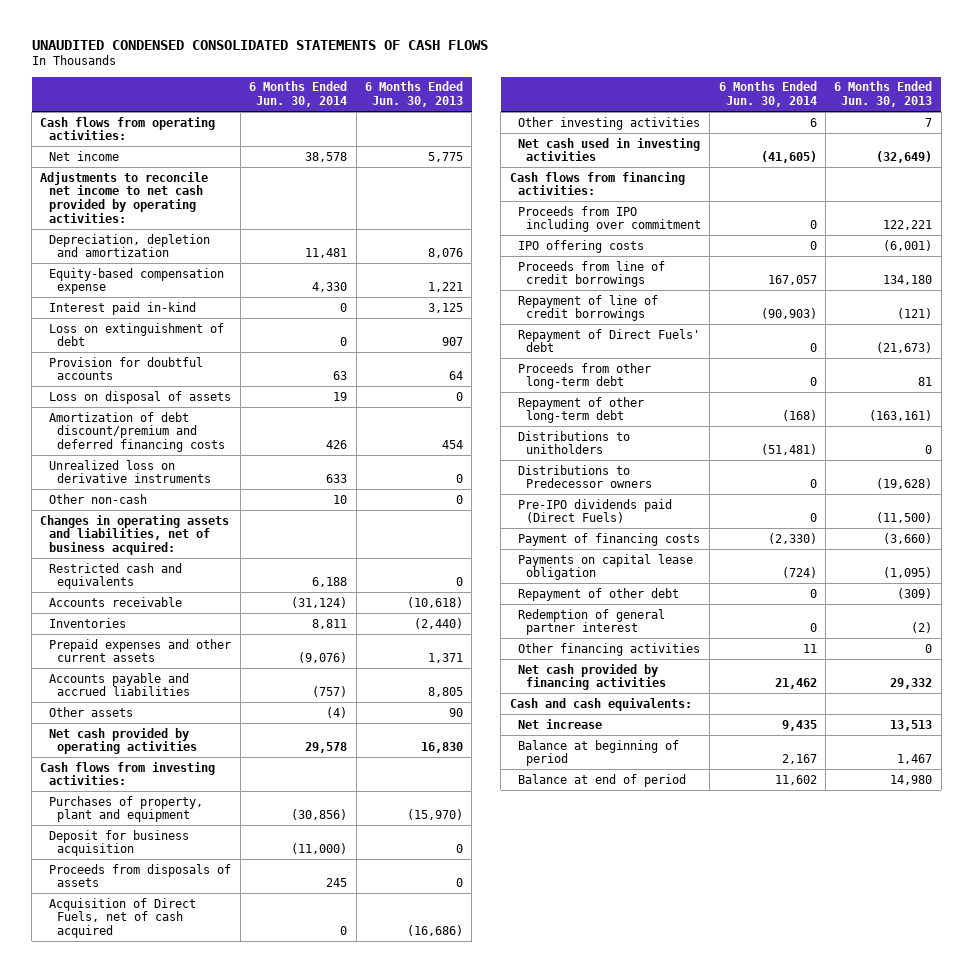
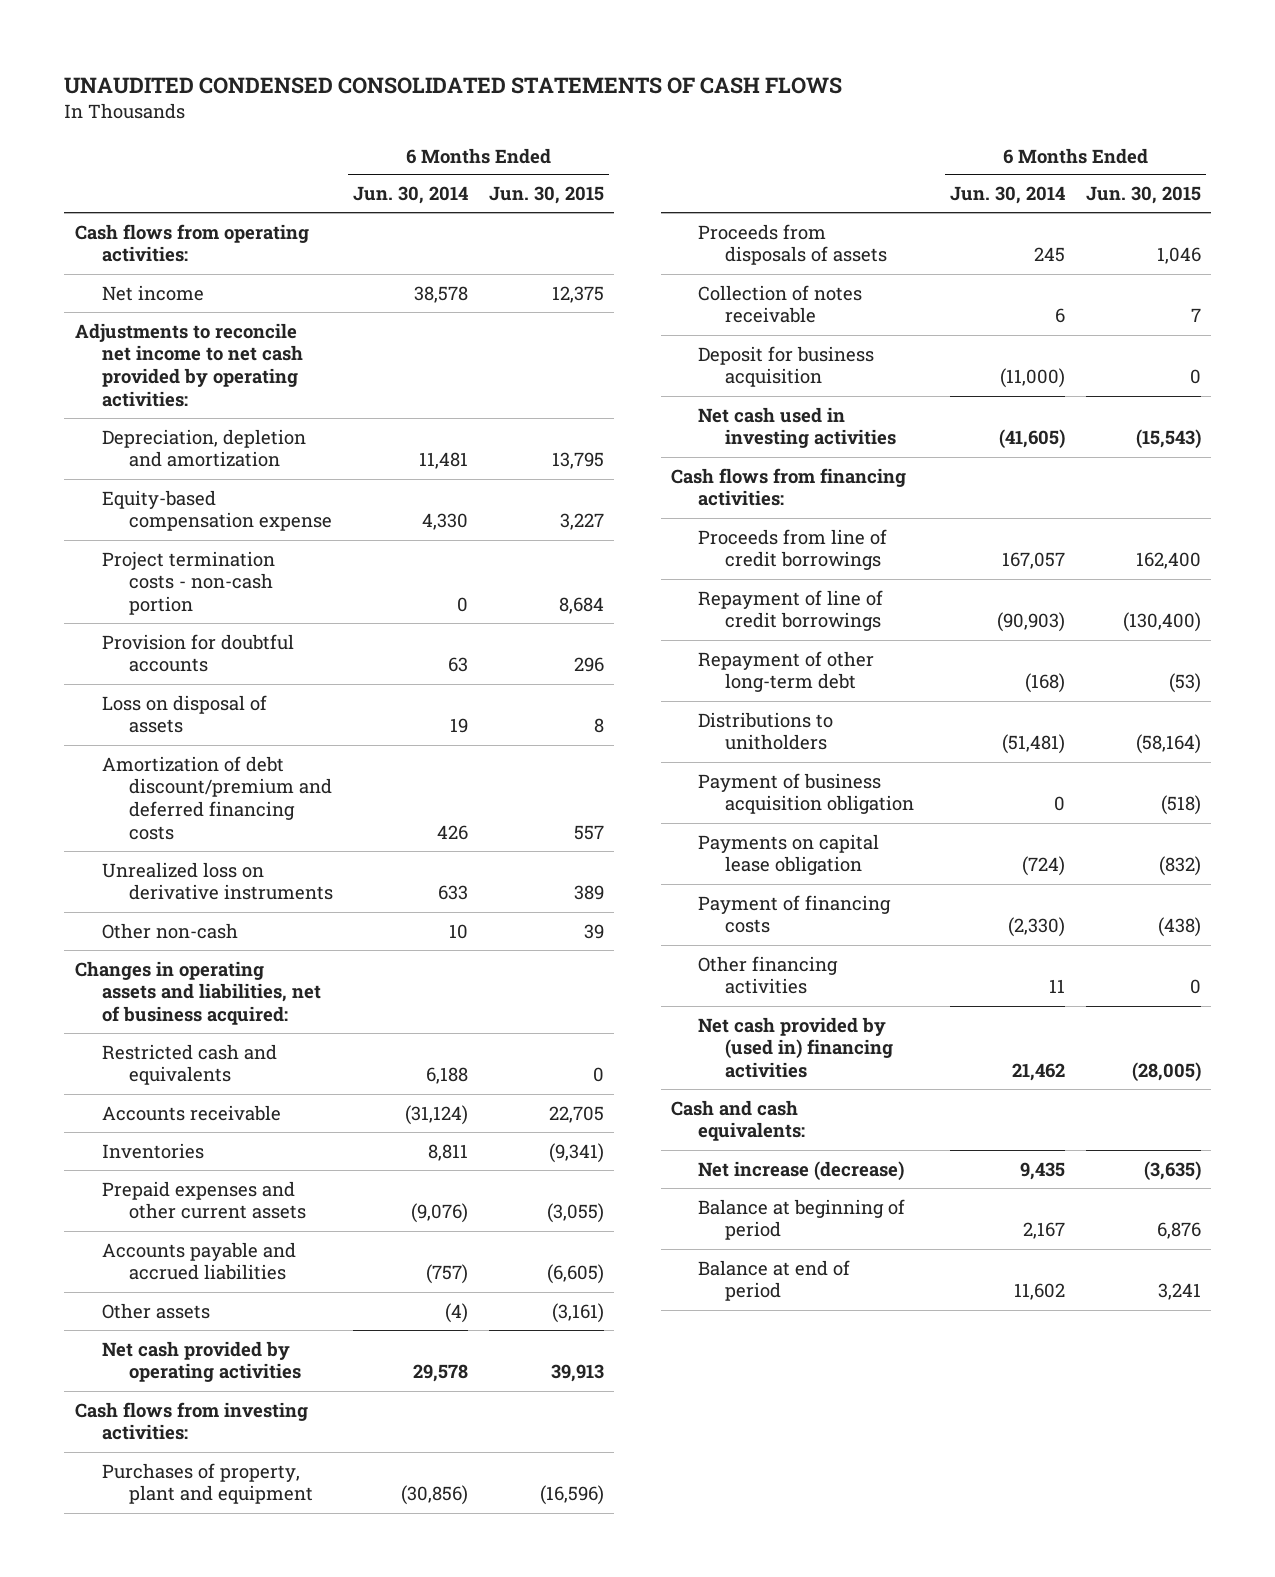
- | 6 Months Ended Jun. 30, 2014 | 6 Months Ended Jun. 30, 2013
+ | 6 Months Ended Jun. 30, 2014 | 6 Months Ended Jun. 30, 2015
- Interest paid in-kind | 0 | 3,125
- Loss on extinguishment of debt | 0 | 907
+ Project termination costs - non-cash portion | 0 | 8,684
- Acquisition of Direct Fuels, net of cash acquired | 0 | (16,686)
- Other investing activities | 6 | 7
+ Collection of notes receivable | 6 | 7
moved down: Deposit for business acquisition | (11,000) | 0
- Proceeds from IPO including over commitment | 0 | 122,221
- IPO offering costs | 0 | (6,001)
- Repayment of Direct Fuels' debt | 0 | (21,673)
- Proceeds from other long-term debt | 0 | 81
- Distributions to Predecessor owners | 0 | (19,628)
- Pre-IPO dividends paid (Direct Fuels) | 0 | (11,500)
+ Payment of business acquisition obligation | 0 | (518)
- Repayment of other debt | 0 | (309)
- Redemption of general partner interest | 0 | (2)
moved down: Payment of financing costs | (2,330) | (438)
- Net cash provided by financing activities | 21,462 | 29,332
+ Net cash provided by (used in) financing activities | 21,462 | (28,005)
- Net increase | 9,435 | 13,513
+ Net increase (decrease) | 9,435 | (3,635)

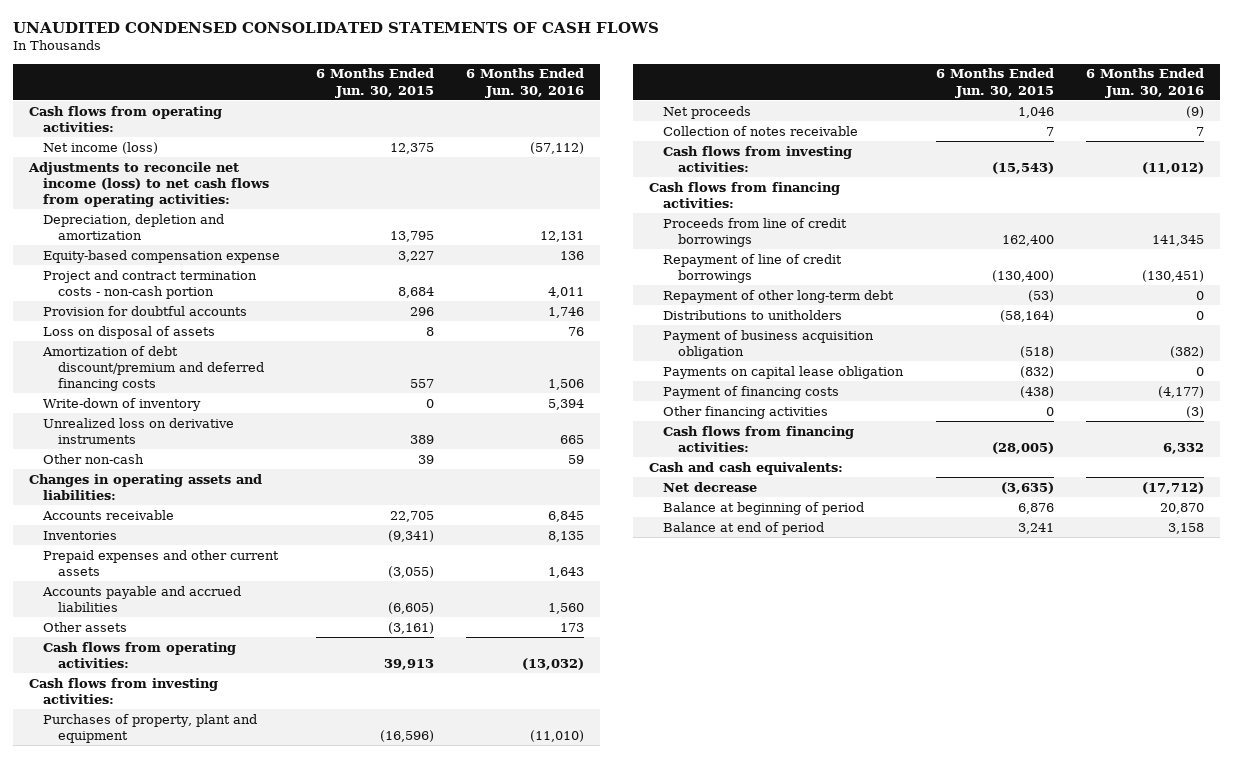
- | 6 Months Ended Jun. 30, 2014 | 6 Months Ended Jun. 30, 2015
+ | 6 Months Ended Jun. 30, 2015 | 6 Months Ended Jun. 30, 2016
- Net income | 38,578 | 12,375
- Adjustments to reconcile net income to net cash provided by operating activities:
+ Net income (loss) | 12,375 | (57,112)
+ Adjustments to reconcile net income (loss) to net cash flows from operating activities:
- Project termination costs - non-cash portion | 0 | 8,684
+ Project and contract termination costs - non-cash portion | 8,684 | 4,011
+ Write-down of inventory | 0 | 5,394
- Changes in operating assets and liabilities, net of business acquired:
- Restricted cash and equivalents | 6,188 | 0
+ Changes in operating assets and liabilities:
- Net cash provided by operating activities | 29,578 | 39,913
+ Cash flows from operating activities: | 39,913 | (13,032)
- Proceeds from disposals of assets | 245 | 1,046
+ Net proceeds | 1,046 | (9)
- Deposit for business acquisition | (11,000) | 0
- Net cash used in investing activities | (41,605) | (15,543)
+ Cash flows from investing activities: | (15,543) | (11,012)
- Net cash provided by (used in) financing activities | 21,462 | (28,005)
+ Cash flows from financing activities: | (28,005) | 6,332
- Net increase (decrease) | 9,435 | (3,635)
+ Net decrease | (3,635) | (17,712)

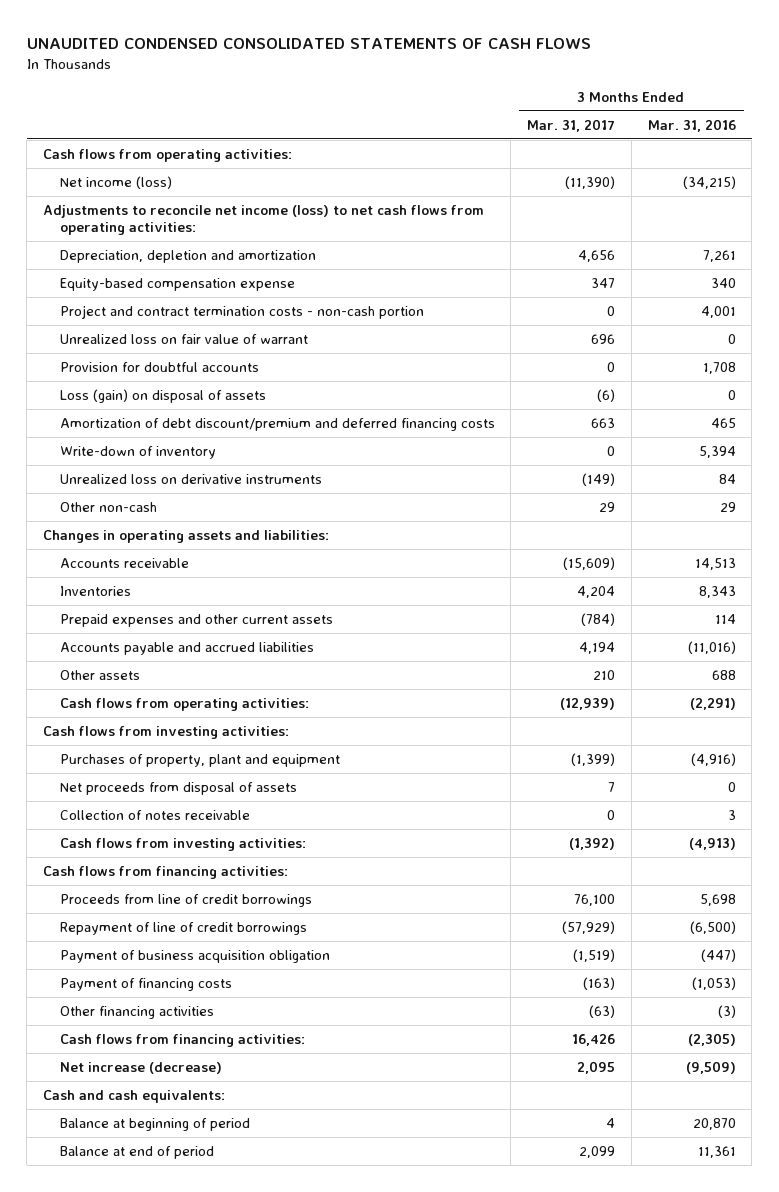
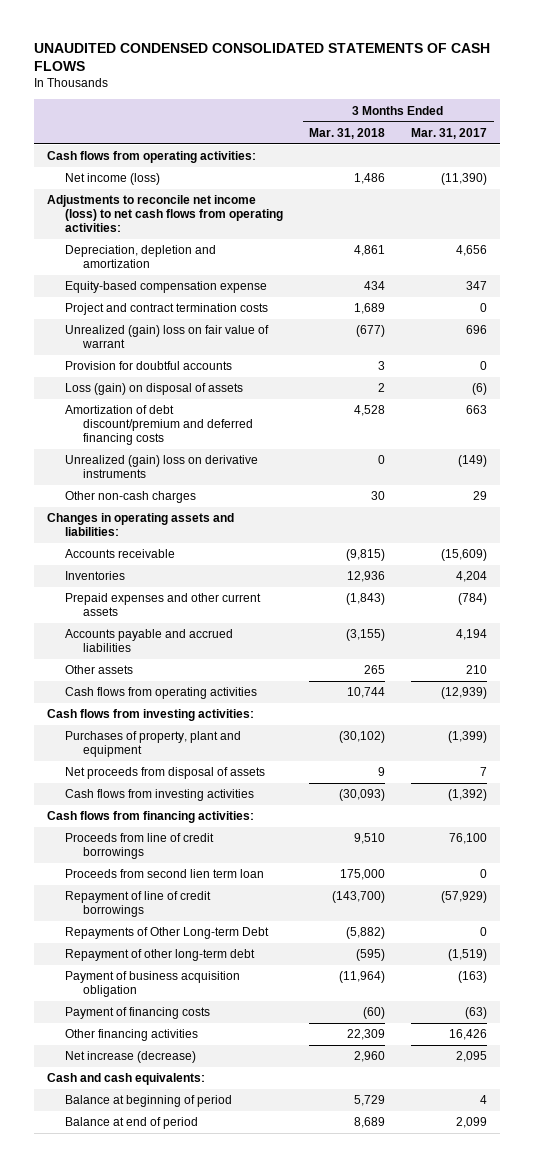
- | 3 Months Ended Mar. 31, 2017 | 3 Months Ended Mar. 31, 2016
+ | 3 Months Ended Mar. 31, 2018 | 3 Months Ended Mar. 31, 2017
- Project and contract termination costs - non-cash portion | 0 | 4,001
- Unrealized loss on fair value of warrant | 696 | 0
+ Project and contract termination costs | 1,689 | 0
+ Unrealized (gain) loss on fair value of warrant | (677) | 696
- Write-down of inventory | 0 | 5,394
- Unrealized loss on derivative instruments | (149) | 84
- Other non-cash | 29 | 29
+ Unrealized (gain) loss on derivative instruments | 0 | (149)
+ Other non-cash charges | 30 | 29
- Cash flows from operating activities: | (12,939) | (2,291)
+ Cash flows from operating activities | 10,744 | (12,939)
- Collection of notes receivable | 0 | 3
- Cash flows from investing activities: | (1,392) | (4,913)
+ Cash flows from investing activities | (30,093) | (1,392)
+ Proceeds from second lien term loan | 175,000 | 0
- Payment of business acquisition obligation | (1,519) | (447)
- Payment of financing costs | (163) | (1,053)
- Other financing activities | (63) | (3)
- Cash flows from financing activities: | 16,426 | (2,305)
+ Repayments of Other Long-term Debt | (5,882) | 0
+ Repayment of other long-term debt | (595) | (1,519)
+ Payment of business acquisition obligation | (11,964) | (163)
+ Payment of financing costs | (60) | (63)
+ Other financing activities | 22,309 | 16,426

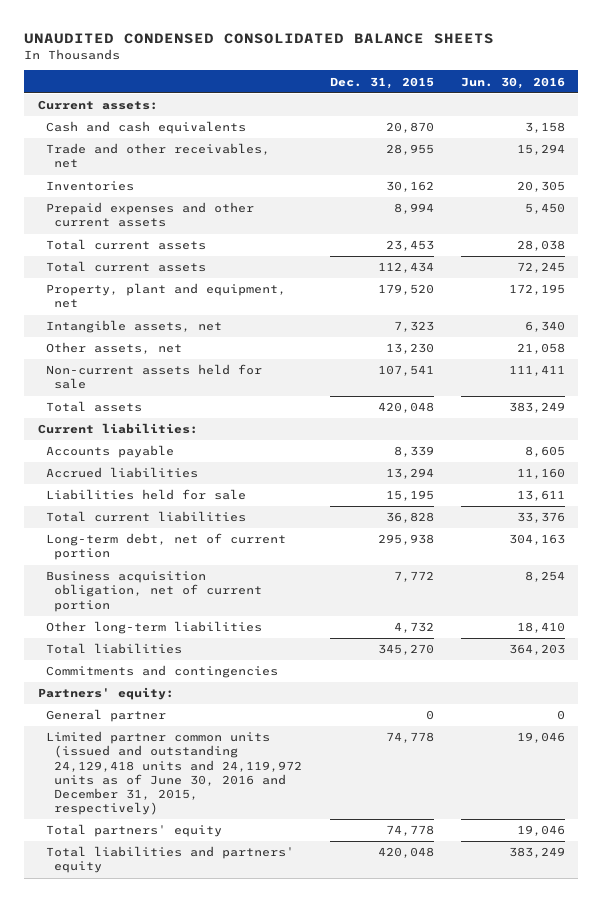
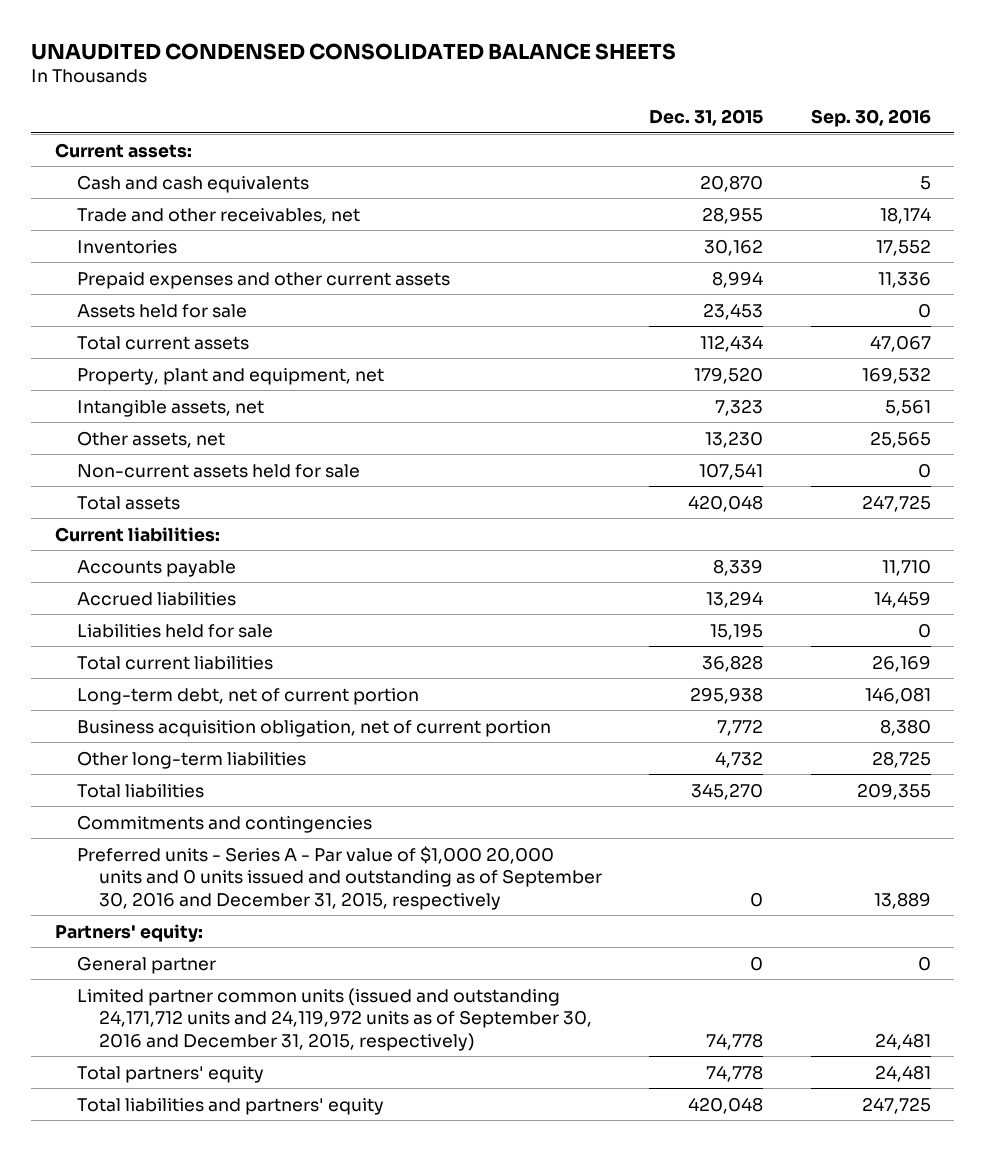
- | Dec. 31, 2015 | Jun. 30, 2016
+ | Dec. 31, 2015 | Sep. 30, 2016
- Total current assets | 23,453 | 28,038
+ Assets held for sale | 23,453 | 0
+ Preferred units - Series A - Par value of $1,000 20,000 units and 0 units issued and outstanding as of September 30, 2016 and December 31, 2015, respectively | 0 | 13,889
- Limited partner common units (issued and outstanding 24,129,418 units and 24,119,972 units as of June 30, 2016 and December 31, 2015, respectively) | 74,778 | 19,046
+ Limited partner common units (issued and outstanding 24,171,712 units and 24,119,972 units as of September 30, 2016 and December 31, 2015, respectively) | 74,778 | 24,481

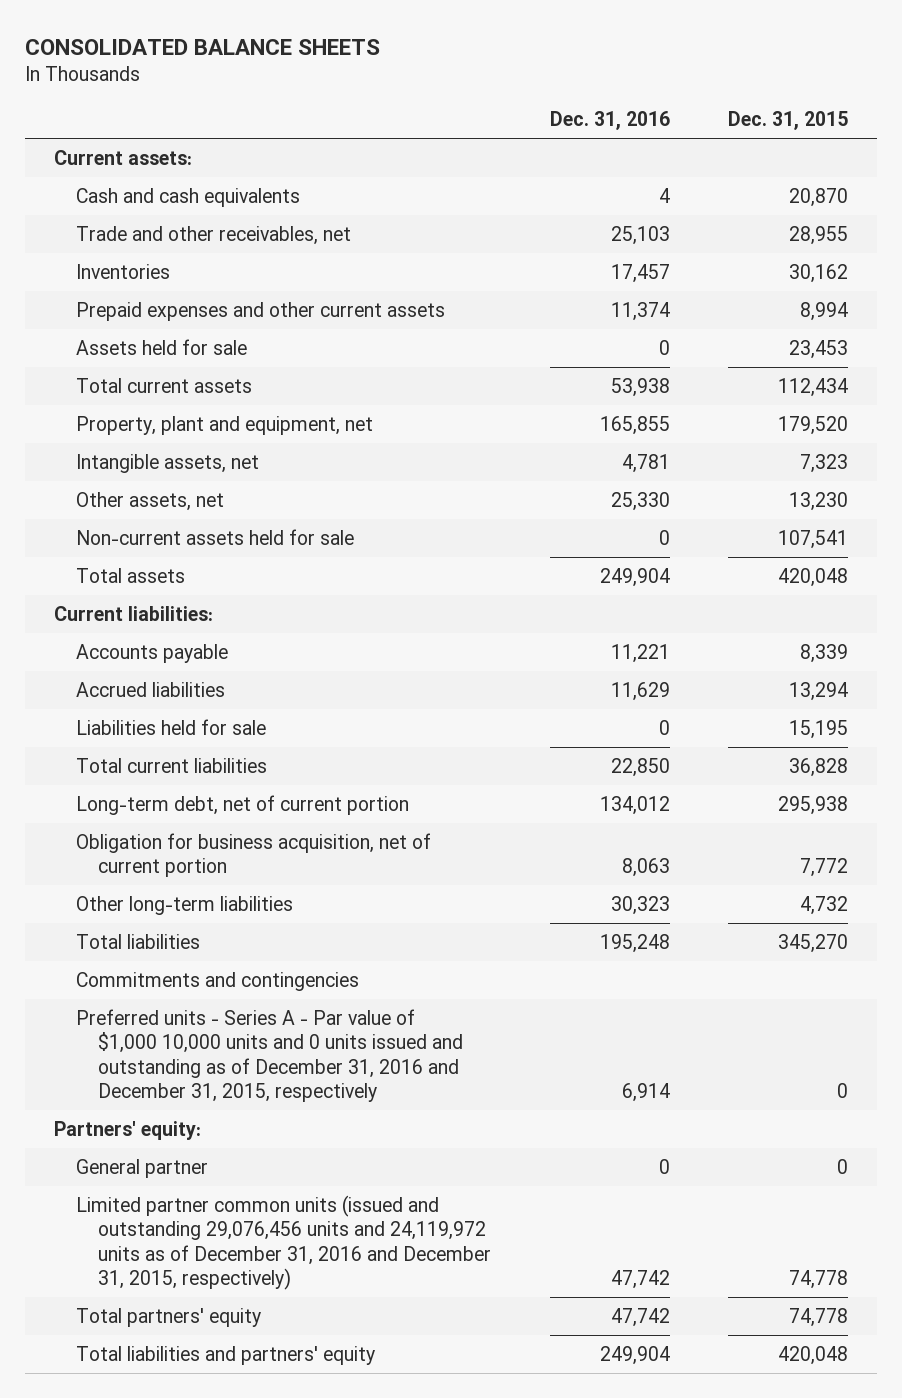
- UNAUDITED CONDENSED CONSOLIDATED BALANCE SHEETS
+ CONSOLIDATED BALANCE SHEETS
- | Dec. 31, 2015 | Sep. 30, 2016
+ | Dec. 31, 2016 | Dec. 31, 2015
- Business acquisition obligation, net of current portion | 7,772 | 8,380
+ Obligation for business acquisition, net of current portion | 8,063 | 7,772
- Preferred units - Series A - Par value of $1,000 20,000 units and 0 units issued and outstanding as of September 30, 2016 and December 31, 2015, respectively | 0 | 13,889
+ Preferred units - Series A - Par value of $1,000 10,000 units and 0 units issued and outstanding as of December 31, 2016 and December 31, 2015, respectively | 6,914 | 0
- Limited partner common units (issued and outstanding 24,171,712 units and 24,119,972 units as of September 30, 2016 and December 31, 2015, respectively) | 74,778 | 24,481
+ Limited partner common units (issued and outstanding 29,076,456 units and 24,119,972 units as of December 31, 2016 and December 31, 2015, respectively) | 47,742 | 74,778

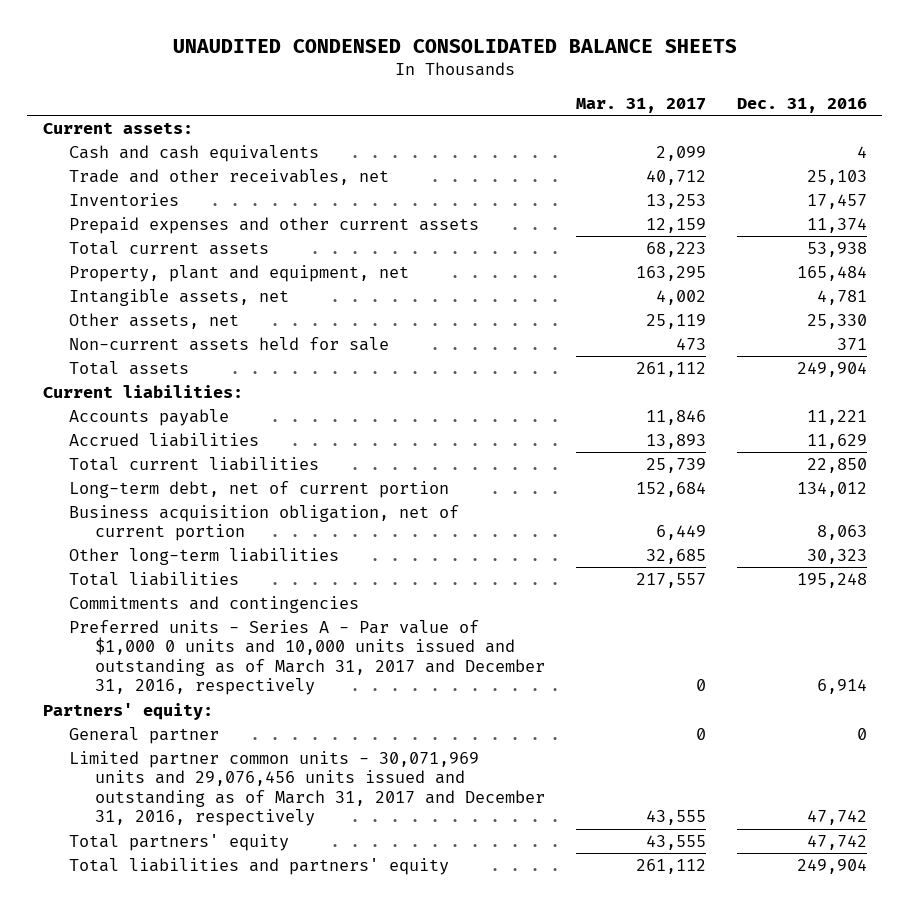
- CONSOLIDATED BALANCE SHEETS
+ UNAUDITED CONDENSED CONSOLIDATED BALANCE SHEETS
- | Dec. 31, 2016 | Dec. 31, 2015
+ | Mar. 31, 2017 | Dec. 31, 2016
- Assets held for sale | 0 | 23,453
- Property, plant and equipment, net | 165,855 | 179,520
+ Property, plant and equipment, net | 163,295 | 165,484
- Non-current assets held for sale | 0 | 107,541
+ Non-current assets held for sale | 473 | 371
- Liabilities held for sale | 0 | 15,195
- Obligation for business acquisition, net of current portion | 8,063 | 7,772
+ Business acquisition obligation, net of current portion | 6,449 | 8,063
- Preferred units - Series A - Par value of $1,000 10,000 units and 0 units issued and outstanding as of December 31, 2016 and December 31, 2015, respectively | 6,914 | 0
+ Preferred units - Series A - Par value of $1,000 0 units and 10,000 units issued and outstanding as of March 31, 2017 and December 31, 2016, respectively | 0 | 6,914
- Limited partner common units (issued and outstanding 29,076,456 units and 24,119,972 units as of December 31, 2016 and December 31, 2015, respectively) | 47,742 | 74,778
+ Limited partner common units - 30,071,969 units and 29,076,456 units issued and outstanding as of March 31, 2017 and December 31, 2016, respectively | 43,555 | 47,742

